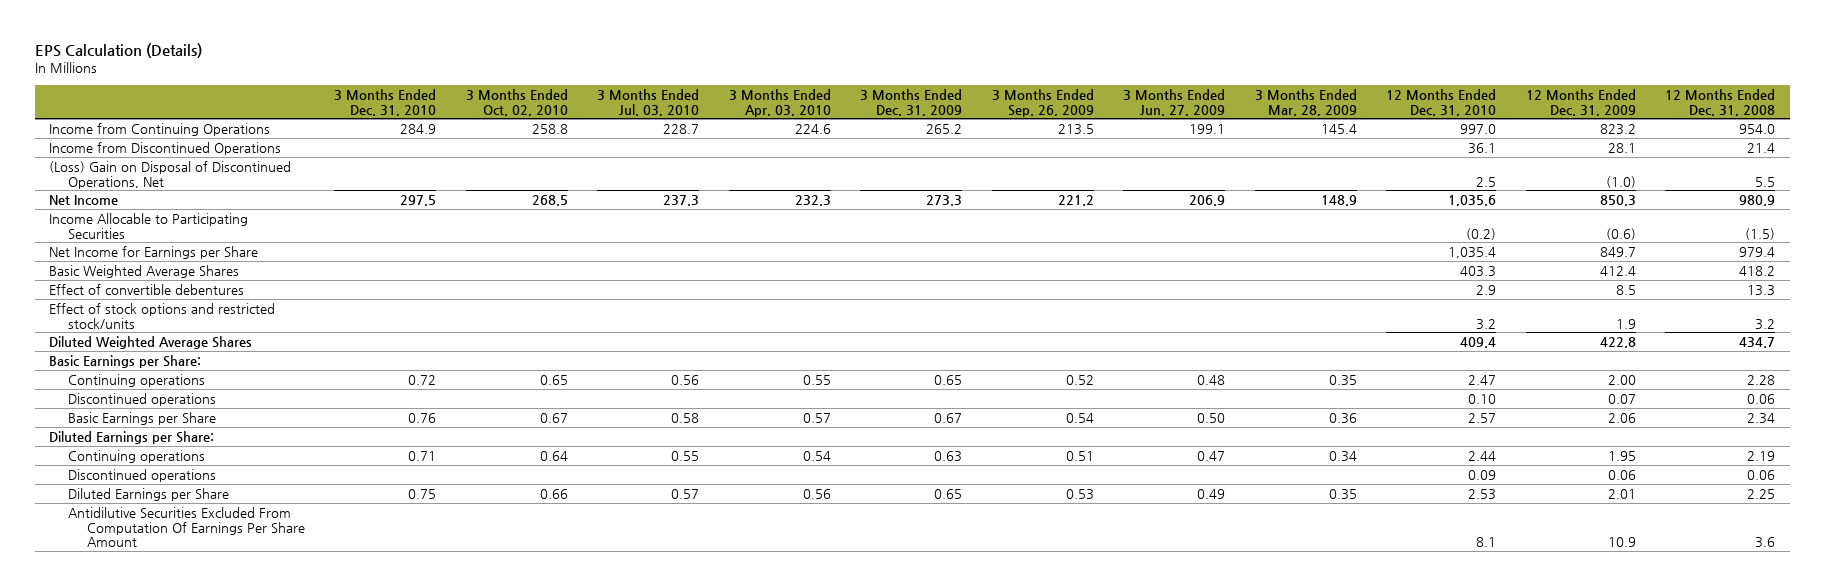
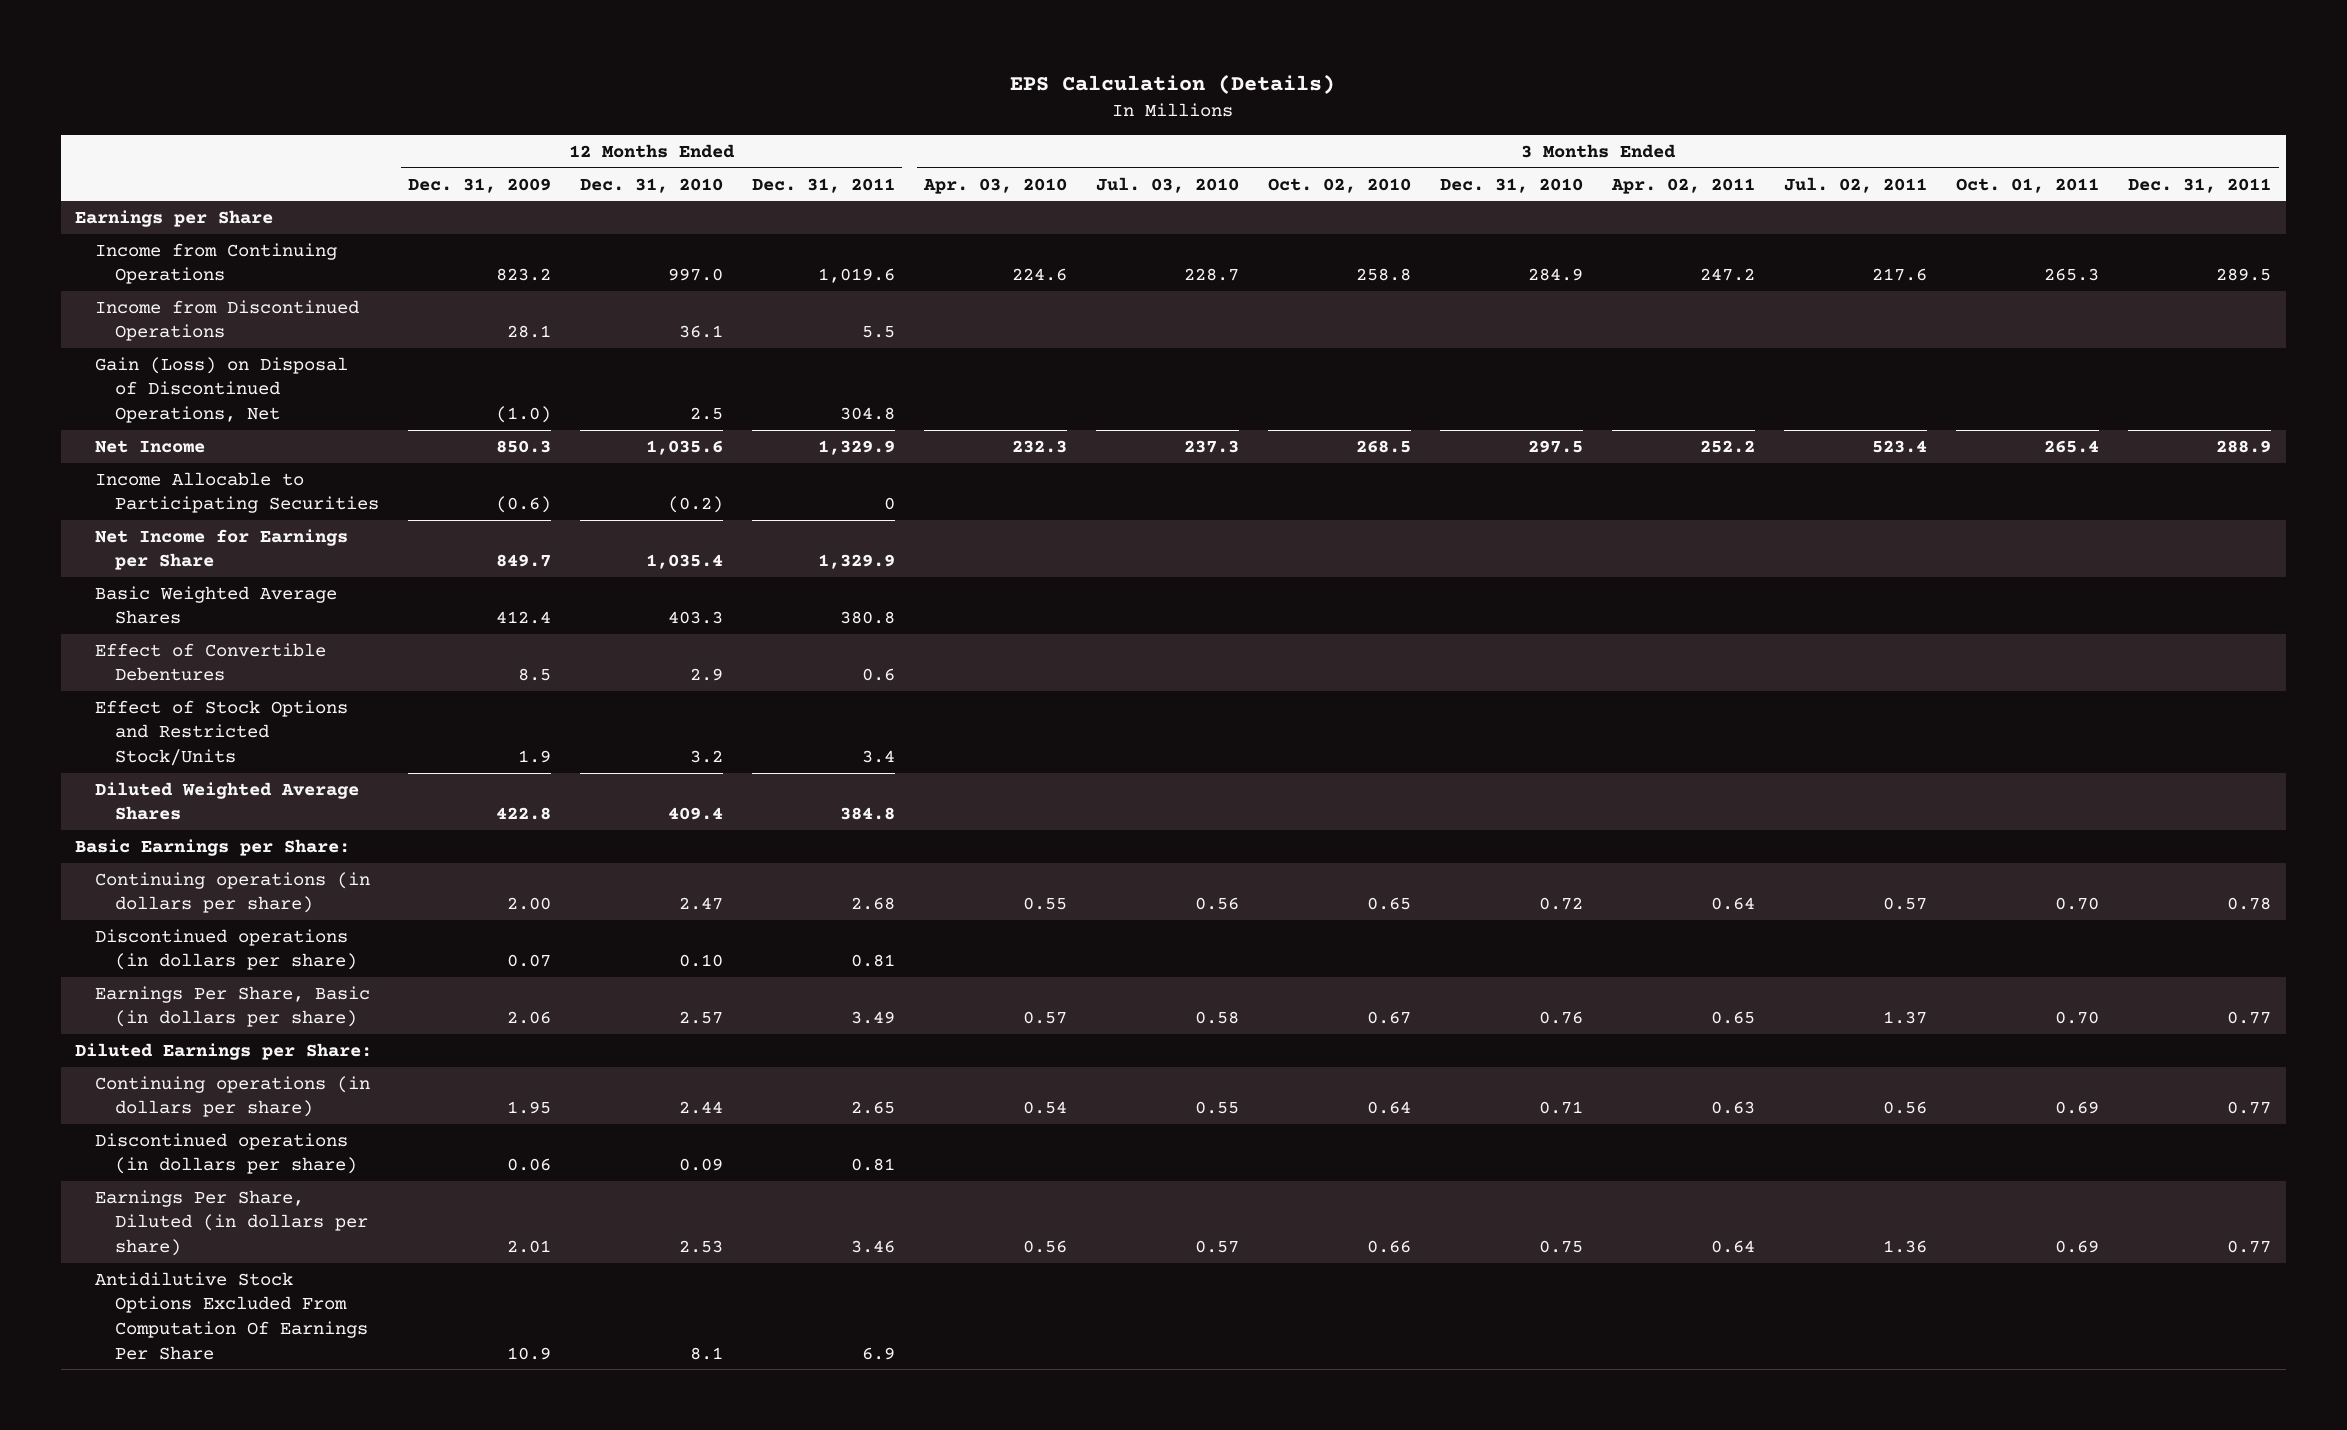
- | 3 Months Ended Dec. 31, 2010 | 3 Months Ended Oct. 02, 2010 | 3 Months Ended Jul. 03, 2010 | 3 Months Ended Apr. 03, 2010 | 3 Months Ended Dec. 31, 2009 | 3 Months Ended Sep. 26, 2009 | 3 Months Ended Jun. 27, 2009 | 3 Months Ended Mar. 28, 2009 | 12 Months Ended Dec. 31, 2010 | 12 Months Ended Dec. 31, 2009 | 12 Months Ended Dec. 31, 2008
+ | 12 Months Ended Dec. 31, 2009 | 12 Months Ended Dec. 31, 2010 | 12 Months Ended Dec. 31, 2011 | 3 Months Ended Apr. 03, 2010 | 3 Months Ended Jul. 03, 2010 | 3 Months Ended Oct. 02, 2010 | 3 Months Ended Dec. 31, 2010 | 3 Months Ended Apr. 02, 2011 | 3 Months Ended Jul. 02, 2011 | 3 Months Ended Oct. 01, 2011 | 3 Months Ended Dec. 31, 2011
+ Earnings per Share
- (Loss) Gain on Disposal of Discontinued Operations, Net | | | | | | | | | 2.5 | (1.0) | 5.5
+ Gain (Loss) on Disposal of Discontinued Operations, Net | (1.0) | 2.5 | 304.8 | | | | | | | |
- Effect of convertible debentures | | | | | | | | | 2.9 | 8.5 | 13.3
- Effect of stock options and restricted stock/units | | | | | | | | | 3.2 | 1.9 | 3.2
+ Effect of Convertible Debentures | 8.5 | 2.9 | 0.6 | | | | | | | |
+ Effect of Stock Options and Restricted Stock/Units | 1.9 | 3.2 | 3.4 | | | | | | | |
- Continuing operations | 0.72 | 0.65 | 0.56 | 0.55 | 0.65 | 0.52 | 0.48 | 0.35 | 2.47 | 2.00 | 2.28
- Discontinued operations | | | | | | | | | 0.10 | 0.07 | 0.06
- Basic Earnings per Share | 0.76 | 0.67 | 0.58 | 0.57 | 0.67 | 0.54 | 0.50 | 0.36 | 2.57 | 2.06 | 2.34
+ Continuing operations (in dollars per share) | 2.00 | 2.47 | 2.68 | 0.55 | 0.56 | 0.65 | 0.72 | 0.64 | 0.57 | 0.70 | 0.78
+ Discontinued operations (in dollars per share) | 0.07 | 0.10 | 0.81 | | | | | | | |
+ Earnings Per Share, Basic (in dollars per share) | 2.06 | 2.57 | 3.49 | 0.57 | 0.58 | 0.67 | 0.76 | 0.65 | 1.37 | 0.70 | 0.77
- Continuing operations | 0.71 | 0.64 | 0.55 | 0.54 | 0.63 | 0.51 | 0.47 | 0.34 | 2.44 | 1.95 | 2.19
- Discontinued operations | | | | | | | | | 0.09 | 0.06 | 0.06
- Diluted Earnings per Share | 0.75 | 0.66 | 0.57 | 0.56 | 0.65 | 0.53 | 0.49 | 0.35 | 2.53 | 2.01 | 2.25
- Antidilutive Securities Excluded From Computation Of Earnings Per Share Amount | | | | | | | | | 8.1 | 10.9 | 3.6
+ Continuing operations (in dollars per share) | 1.95 | 2.44 | 2.65 | 0.54 | 0.55 | 0.64 | 0.71 | 0.63 | 0.56 | 0.69 | 0.77
+ Discontinued operations (in dollars per share) | 0.06 | 0.09 | 0.81 | | | | | | | |
+ Earnings Per Share, Diluted (in dollars per share) | 2.01 | 2.53 | 3.46 | 0.56 | 0.57 | 0.66 | 0.75 | 0.64 | 1.36 | 0.69 | 0.77
+ Antidilutive Stock Options Excluded From Computation Of Earnings Per Share | 10.9 | 8.1 | 6.9 | | | | | | | |

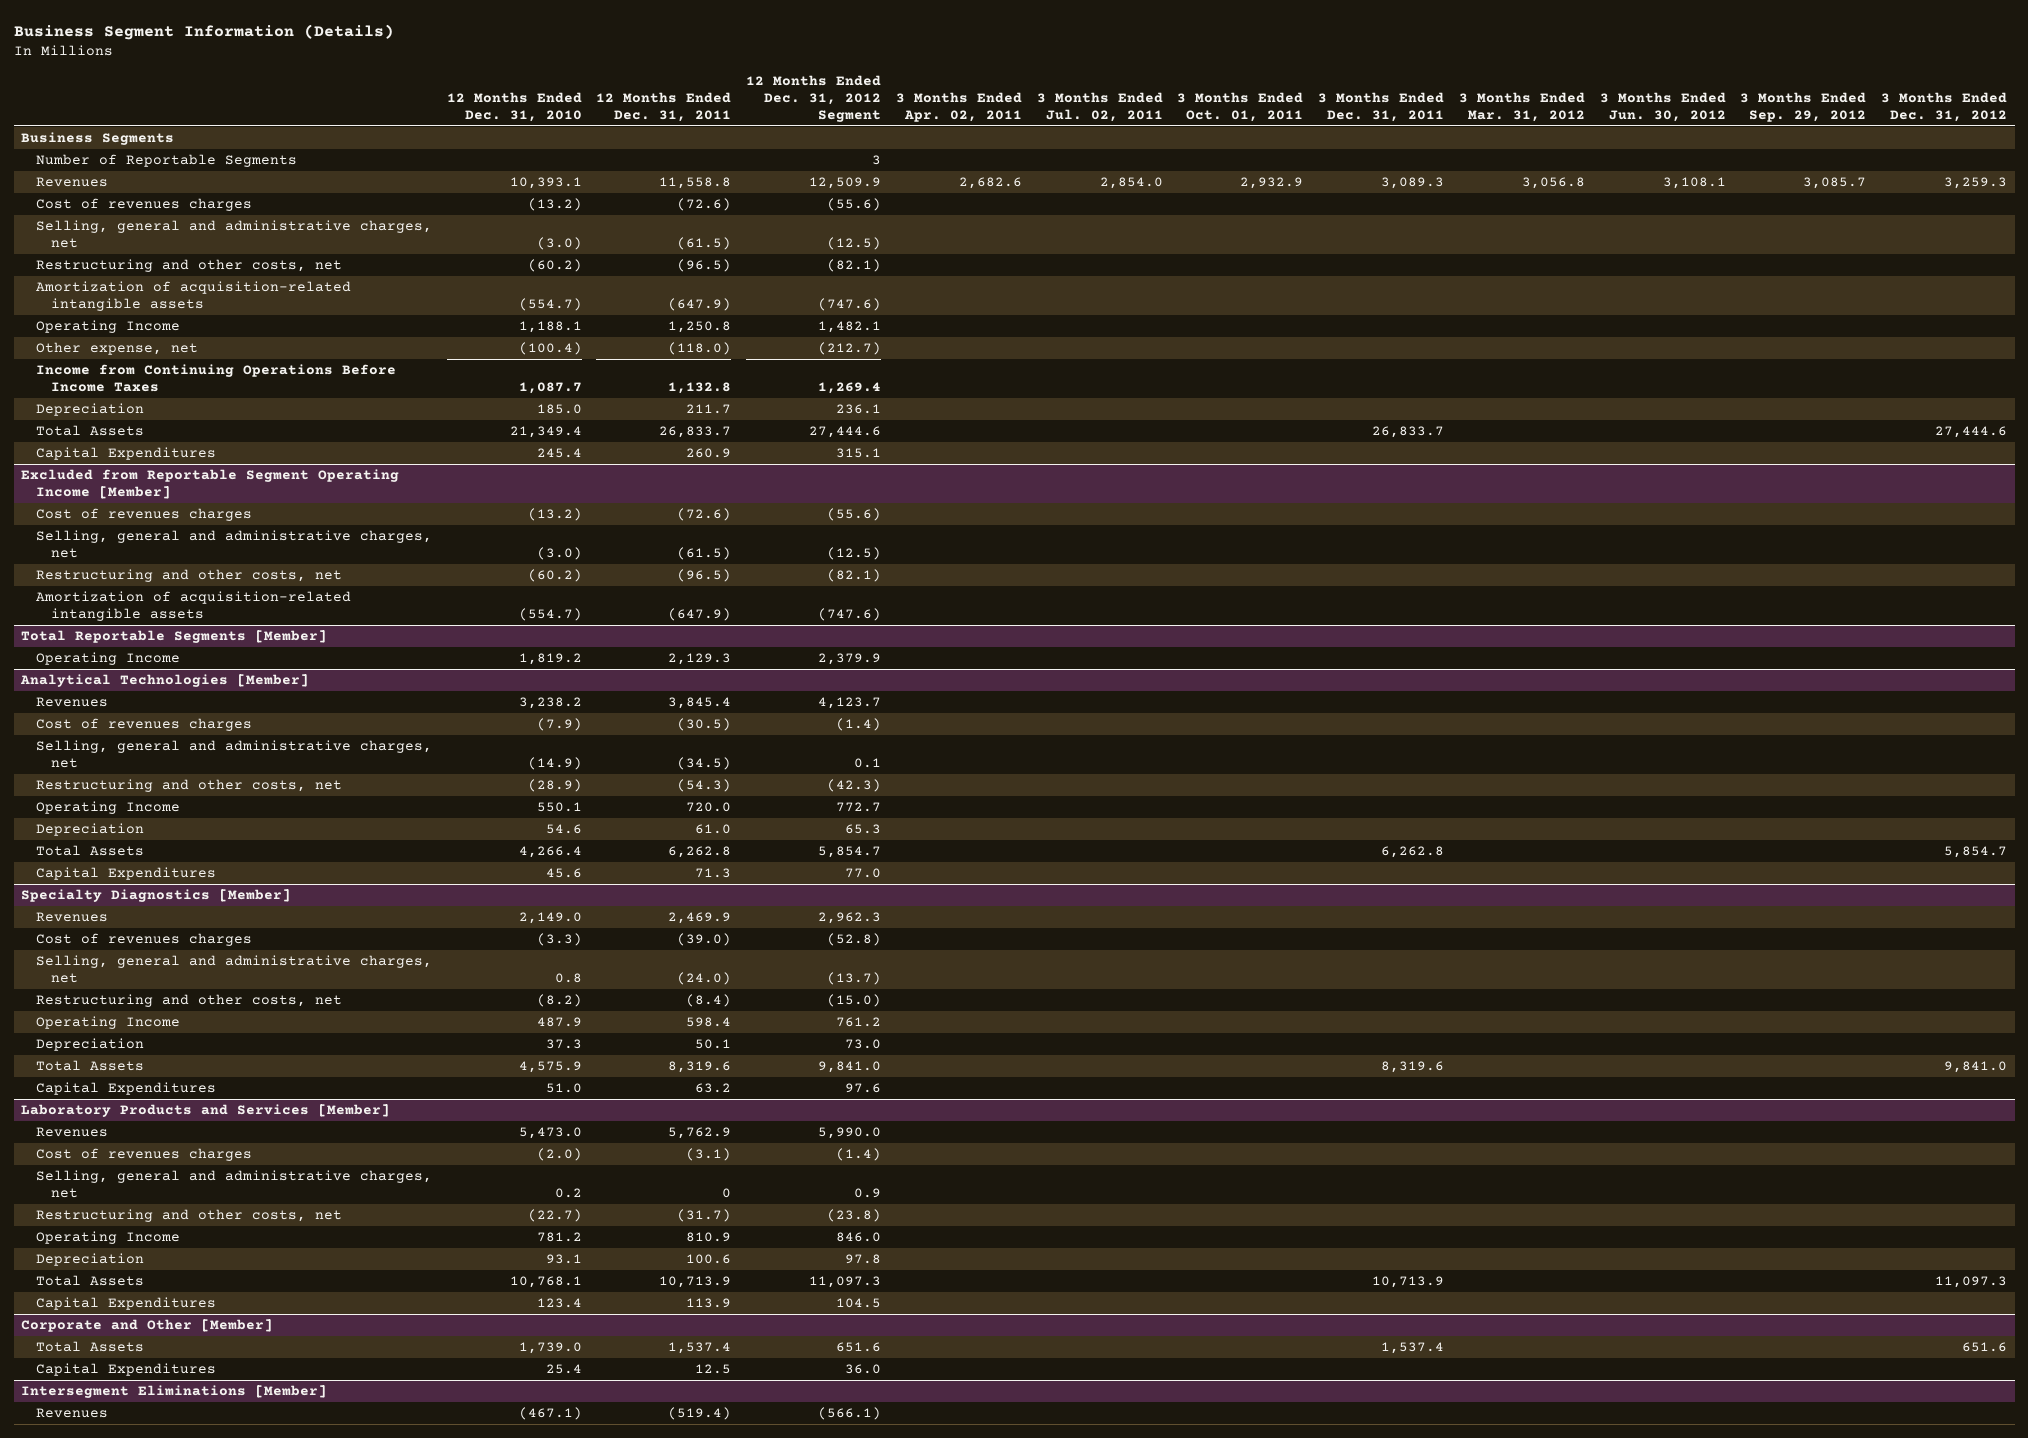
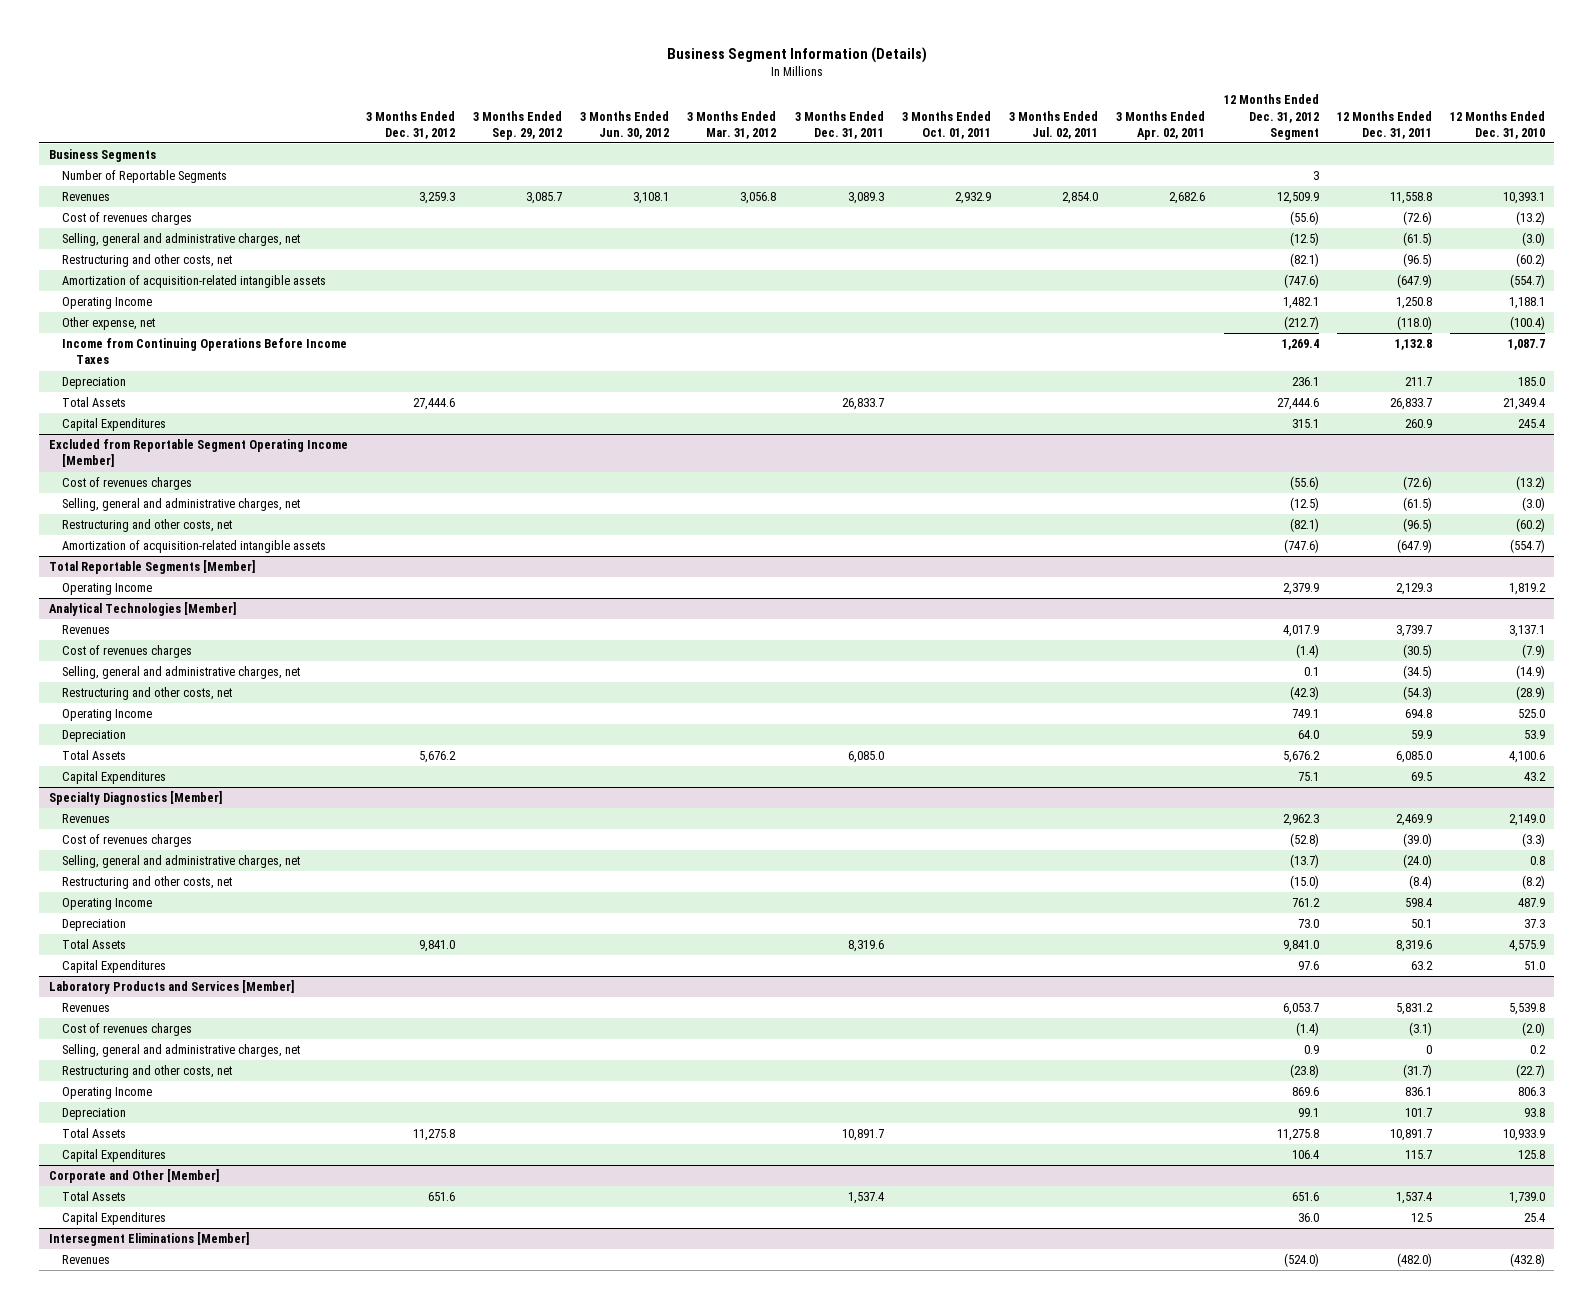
- | 12 Months Ended Dec. 31, 2010 | 12 Months Ended Dec. 31, 2011 | 12 Months Ended Dec. 31, 2012 Segment | 3 Months Ended Apr. 02, 2011 | 3 Months Ended Jul. 02, 2011 | 3 Months Ended Oct. 01, 2011 | 3 Months Ended Dec. 31, 2011 | 3 Months Ended Mar. 31, 2012 | 3 Months Ended Jun. 30, 2012 | 3 Months Ended Sep. 29, 2012 | 3 Months Ended Dec. 31, 2012
+ | 3 Months Ended Dec. 31, 2012 | 3 Months Ended Sep. 29, 2012 | 3 Months Ended Jun. 30, 2012 | 3 Months Ended Mar. 31, 2012 | 3 Months Ended Dec. 31, 2011 | 3 Months Ended Oct. 01, 2011 | 3 Months Ended Jul. 02, 2011 | 3 Months Ended Apr. 02, 2011 | 12 Months Ended Dec. 31, 2012 Segment | 12 Months Ended Dec. 31, 2011 | 12 Months Ended Dec. 31, 2010
@ Analytical Technologies [Member]
- Revenues | 3,238.2 | 3,845.4 | 4,123.7 | | | | | | | |
+ Revenues | | | | | | | | | 4,017.9 | 3,739.7 | 3,137.1
- Operating Income | 550.1 | 720.0 | 772.7 | | | | | | | |
- Depreciation | 54.6 | 61.0 | 65.3 | | | | | | | |
- Total Assets | 4,266.4 | 6,262.8 | 5,854.7 | | | | 6,262.8 | | | | 5,854.7
- Capital Expenditures | 45.6 | 71.3 | 77.0 | | | | | | | |
+ Operating Income | | | | | | | | | 749.1 | 694.8 | 525.0
+ Depreciation | | | | | | | | | 64.0 | 59.9 | 53.9
+ Total Assets | 5,676.2 | | | | 6,085.0 | | | | 5,676.2 | 6,085.0 | 4,100.6
+ Capital Expenditures | | | | | | | | | 75.1 | 69.5 | 43.2
@ Laboratory Products and Services [Member]
- Revenues | 5,473.0 | 5,762.9 | 5,990.0 | | | | | | | |
+ Revenues | | | | | | | | | 6,053.7 | 5,831.2 | 5,539.8
- Operating Income | 781.2 | 810.9 | 846.0 | | | | | | | |
- Depreciation | 93.1 | 100.6 | 97.8 | | | | | | | |
- Total Assets | 10,768.1 | 10,713.9 | 11,097.3 | | | | 10,713.9 | | | | 11,097.3
- Capital Expenditures | 123.4 | 113.9 | 104.5 | | | | | | | |
+ Operating Income | | | | | | | | | 869.6 | 836.1 | 806.3
+ Depreciation | | | | | | | | | 99.1 | 101.7 | 93.8
+ Total Assets | 11,275.8 | | | | 10,891.7 | | | | 11,275.8 | 10,891.7 | 10,933.9
+ Capital Expenditures | | | | | | | | | 106.4 | 115.7 | 125.8
@ Intersegment Eliminations [Member]
- Revenues | (467.1) | (519.4) | (566.1) | | | | | | | |
+ Revenues | | | | | | | | | (524.0) | (482.0) | (432.8)

